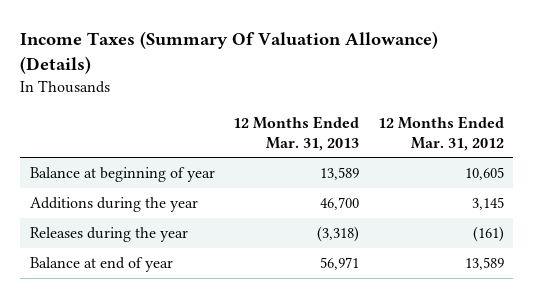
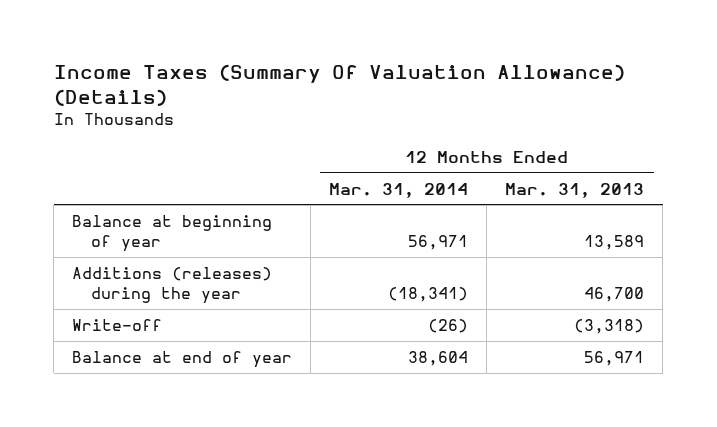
- | 12 Months Ended Mar. 31, 2013 | 12 Months Ended Mar. 31, 2012
+ | 12 Months Ended Mar. 31, 2014 | 12 Months Ended Mar. 31, 2013
- Additions during the year | 46,700 | 3,145
- Releases during the year | (3,318) | (161)
+ Additions (releases) during the year | (18,341) | 46,700
+ Write-off | (26) | (3,318)

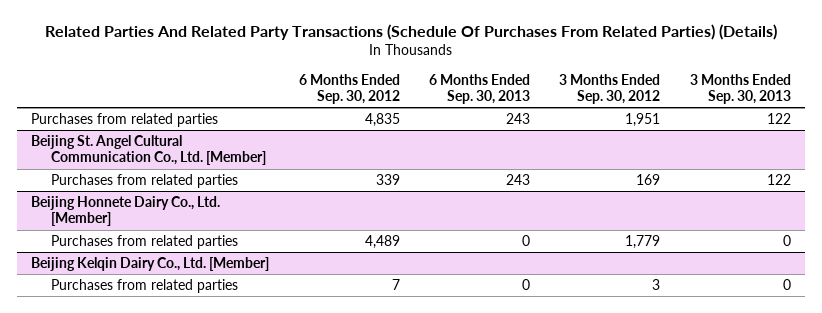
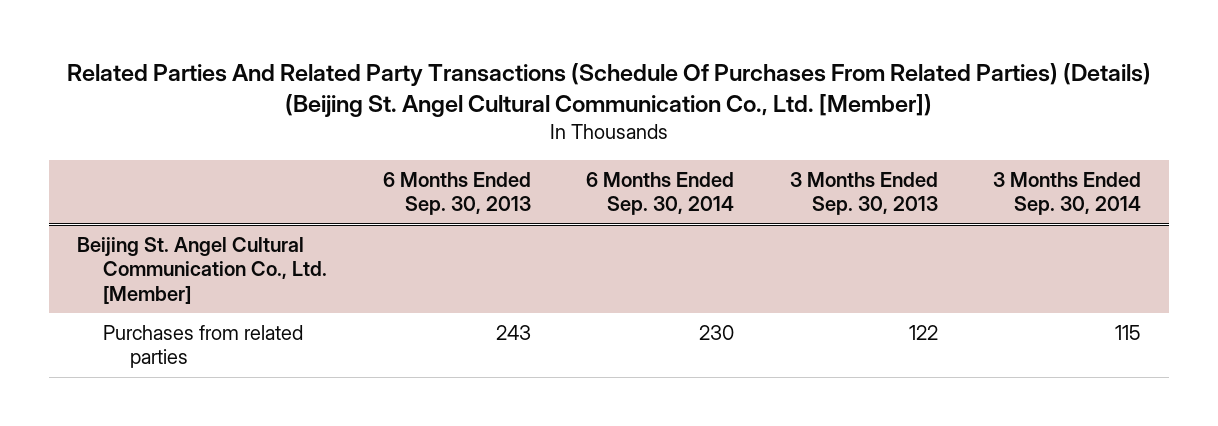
- Related Parties And Related Party Transactions (Schedule Of Purchases From Related Parties) (Details)
+ Related Parties And Related Party Transactions (Schedule Of Purchases From Related Parties) (Details) (Beijing St. Angel Cultural Communication Co., Ltd. [Member])
- | 6 Months Ended Sep. 30, 2012 | 6 Months Ended Sep. 30, 2013 | 3 Months Ended Sep. 30, 2012 | 3 Months Ended Sep. 30, 2013
+ | 6 Months Ended Sep. 30, 2013 | 6 Months Ended Sep. 30, 2014 | 3 Months Ended Sep. 30, 2013 | 3 Months Ended Sep. 30, 2014
- Purchases from related parties | 4,835 | 243 | 1,951 | 122
- Beijing Honnete Dairy Co., Ltd. [Member]
- Purchases from related parties | 4,489 | 0 | 1,779 | 0
- Beijing Kelqin Dairy Co., Ltd. [Member]
- Purchases from related parties | 7 | 0 | 3 | 0

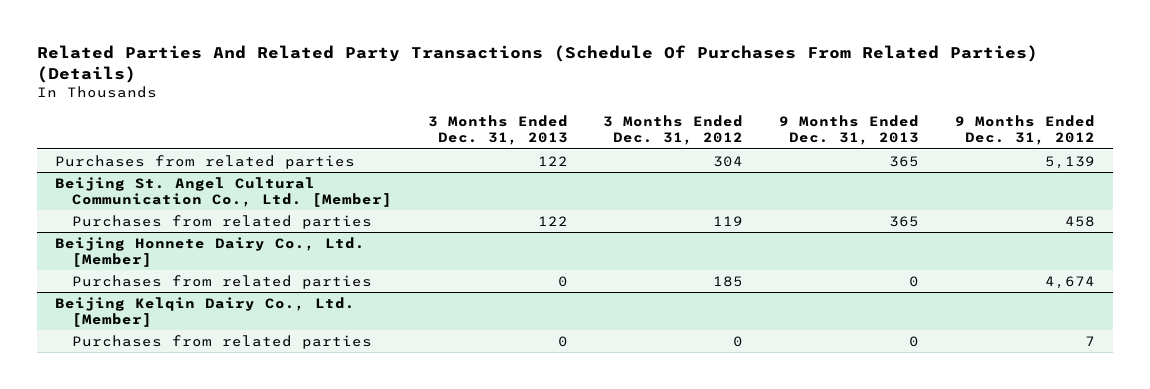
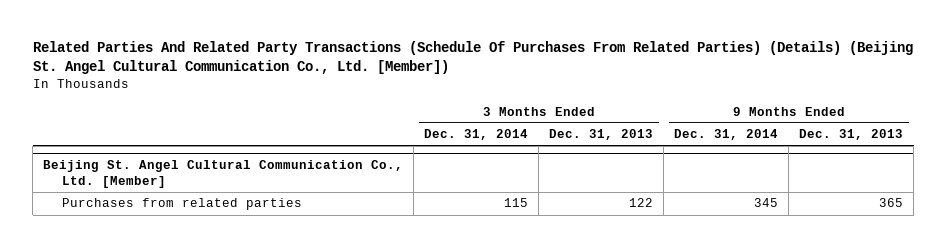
- Related Parties And Related Party Transactions (Schedule Of Purchases From Related Parties) (Details)
+ Related Parties And Related Party Transactions (Schedule Of Purchases From Related Parties) (Details) (Beijing St. Angel Cultural Communication Co., Ltd. [Member])
- | 3 Months Ended Dec. 31, 2013 | 3 Months Ended Dec. 31, 2012 | 9 Months Ended Dec. 31, 2013 | 9 Months Ended Dec. 31, 2012
+ | 3 Months Ended Dec. 31, 2014 | 3 Months Ended Dec. 31, 2013 | 9 Months Ended Dec. 31, 2014 | 9 Months Ended Dec. 31, 2013
- Purchases from related parties | 122 | 304 | 365 | 5,139
- Beijing Honnete Dairy Co., Ltd. [Member]
- Purchases from related parties | 0 | 185 | 0 | 4,674
- Beijing Kelqin Dairy Co., Ltd. [Member]
- Purchases from related parties | 0 | 0 | 0 | 7

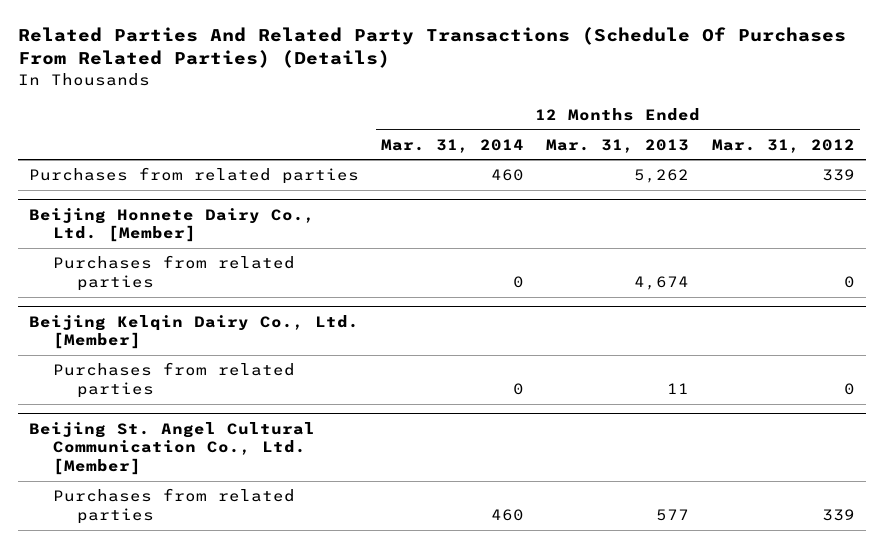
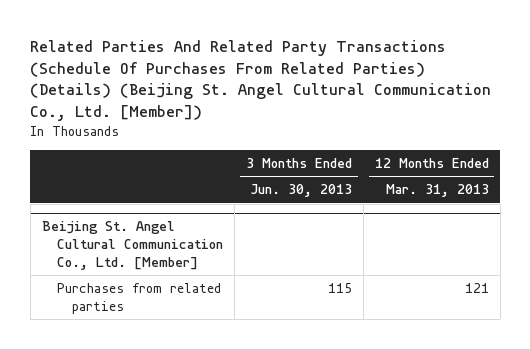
- Related Parties And Related Party Transactions (Schedule Of Purchases From Related Parties) (Details)
+ Related Parties And Related Party Transactions (Schedule Of Purchases From Related Parties) (Details) (Beijing St. Angel Cultural Communication Co., Ltd. [Member])
- | 12 Months Ended Mar. 31, 2014 | 12 Months Ended Mar. 31, 2013 | 12 Months Ended Mar. 31, 2012
+ | 3 Months Ended Jun. 30, 2013 | 12 Months Ended Mar. 31, 2013
- Purchases from related parties | 460 | 5,262 | 339
- Beijing Honnete Dairy Co., Ltd. [Member]
- Purchases from related parties | 0 | 4,674 | 0
- Beijing Kelqin Dairy Co., Ltd. [Member]
- Purchases from related parties | 0 | 11 | 0
@ Beijing St. Angel Cultural Communication Co., Ltd. [Member]
- Purchases from related parties | 460 | 577 | 339
+ Purchases from related parties | 115 | 121

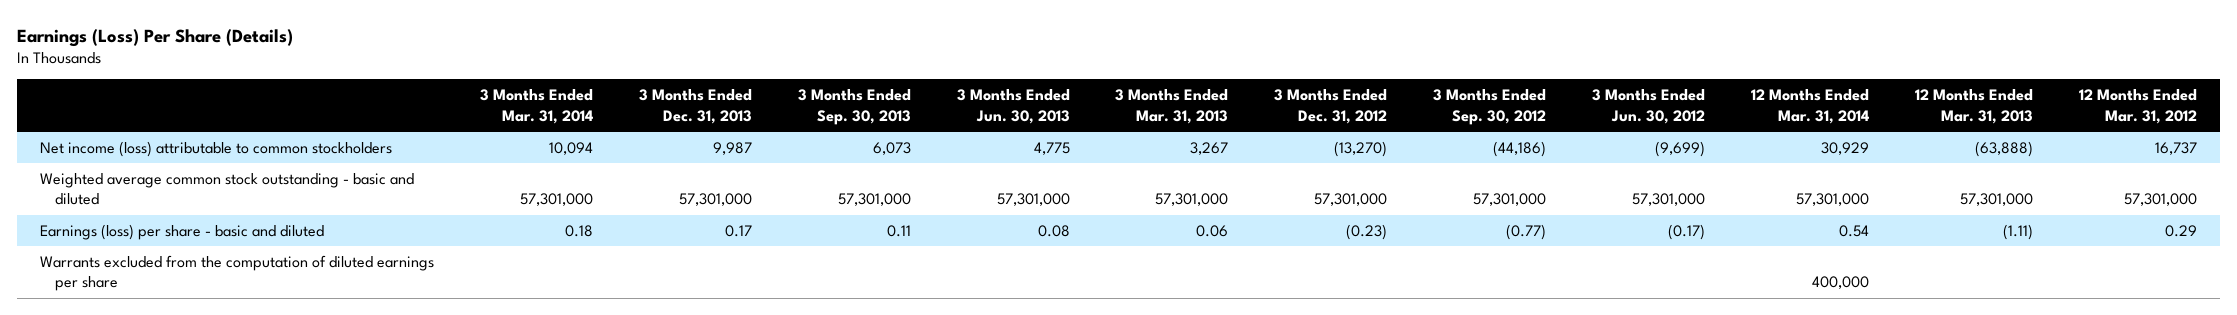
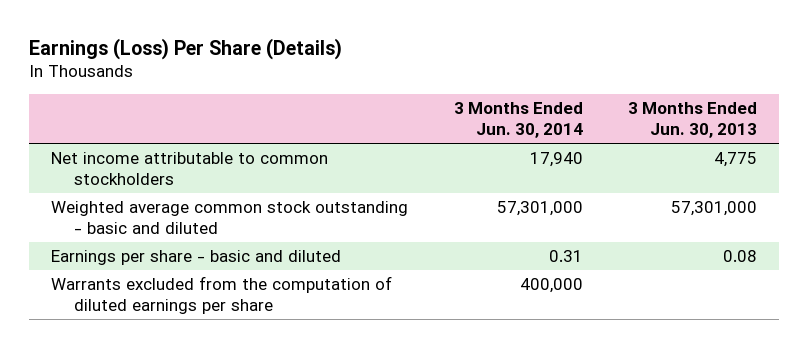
- | 3 Months Ended Mar. 31, 2014 | 3 Months Ended Dec. 31, 2013 | 3 Months Ended Sep. 30, 2013 | 3 Months Ended Jun. 30, 2013 | 3 Months Ended Mar. 31, 2013 | 3 Months Ended Dec. 31, 2012 | 3 Months Ended Sep. 30, 2012 | 3 Months Ended Jun. 30, 2012 | 12 Months Ended Mar. 31, 2014 | 12 Months Ended Mar. 31, 2013 | 12 Months Ended Mar. 31, 2012
+ | 3 Months Ended Jun. 30, 2014 | 3 Months Ended Jun. 30, 2013
- Net income (loss) attributable to common stockholders | 10,094 | 9,987 | 6,073 | 4,775 | 3,267 | (13,270) | (44,186) | (9,699) | 30,929 | (63,888) | 16,737
+ Net income attributable to common stockholders | 17,940 | 4,775
- Earnings (loss) per share - basic and diluted | 0.18 | 0.17 | 0.11 | 0.08 | 0.06 | (0.23) | (0.77) | (0.17) | 0.54 | (1.11) | 0.29
+ Earnings per share - basic and diluted | 0.31 | 0.08

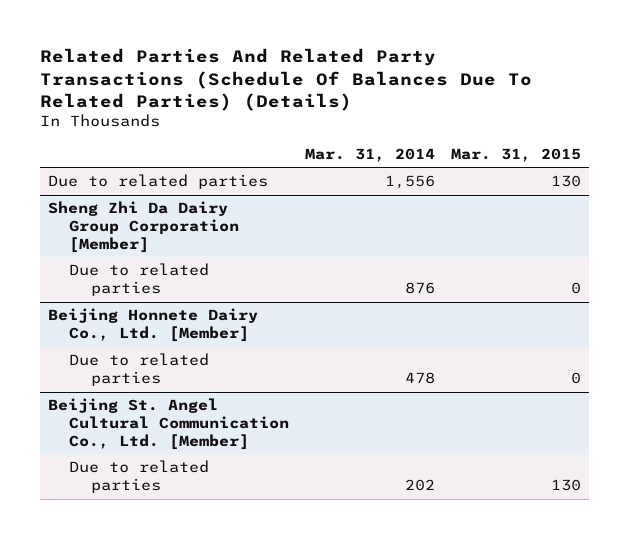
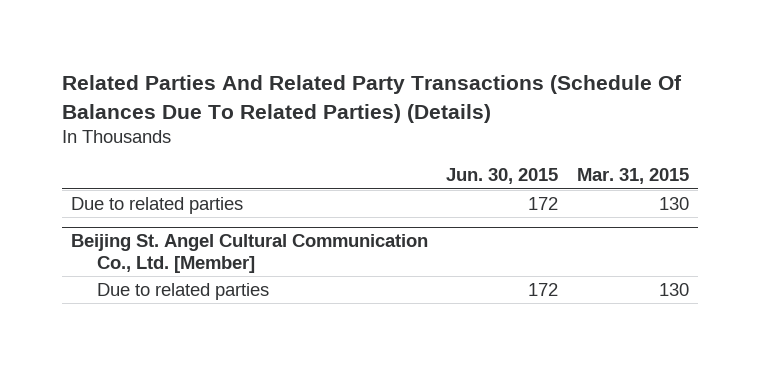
- | Mar. 31, 2014 | Mar. 31, 2015
+ | Jun. 30, 2015 | Mar. 31, 2015
- Sheng Zhi Da Dairy Group Corporation [Member]
- Due to related parties | 876 | 0
- Beijing Honnete Dairy Co., Ltd. [Member]
- Due to related parties | 478 | 0

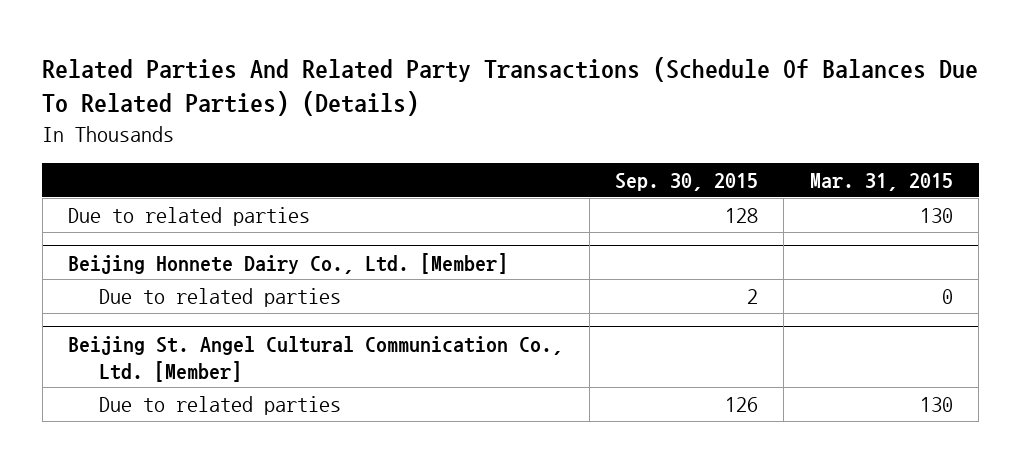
- | Jun. 30, 2015 | Mar. 31, 2015
+ | Sep. 30, 2015 | Mar. 31, 2015
+ Beijing Honnete Dairy Co., Ltd. [Member]
+ Due to related parties | 2 | 0

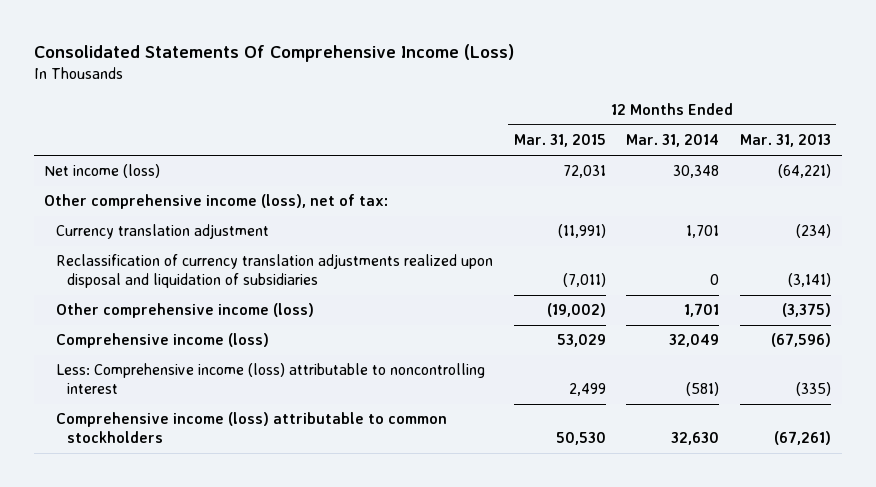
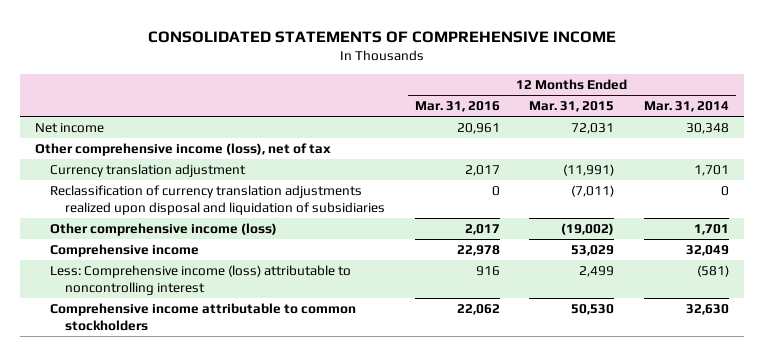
- Consolidated Statements Of Comprehensive Income (Loss)
+ CONSOLIDATED STATEMENTS OF COMPREHENSIVE INCOME
- | 12 Months Ended Mar. 31, 2015 | 12 Months Ended Mar. 31, 2014 | 12 Months Ended Mar. 31, 2013
+ | 12 Months Ended Mar. 31, 2016 | 12 Months Ended Mar. 31, 2015 | 12 Months Ended Mar. 31, 2014
- Net income (loss) | 72,031 | 30,348 | (64,221)
- Other comprehensive income (loss), net of tax:
+ Net income | 20,961 | 72,031 | 30,348
+ Other comprehensive income (loss), net of tax
- Comprehensive income (loss) | 53,029 | 32,049 | (67,596)
+ Comprehensive income | 22,978 | 53,029 | 32,049
- Comprehensive income (loss) attributable to common stockholders | 50,530 | 32,630 | (67,261)
+ Comprehensive income attributable to common stockholders | 22,062 | 50,530 | 32,630

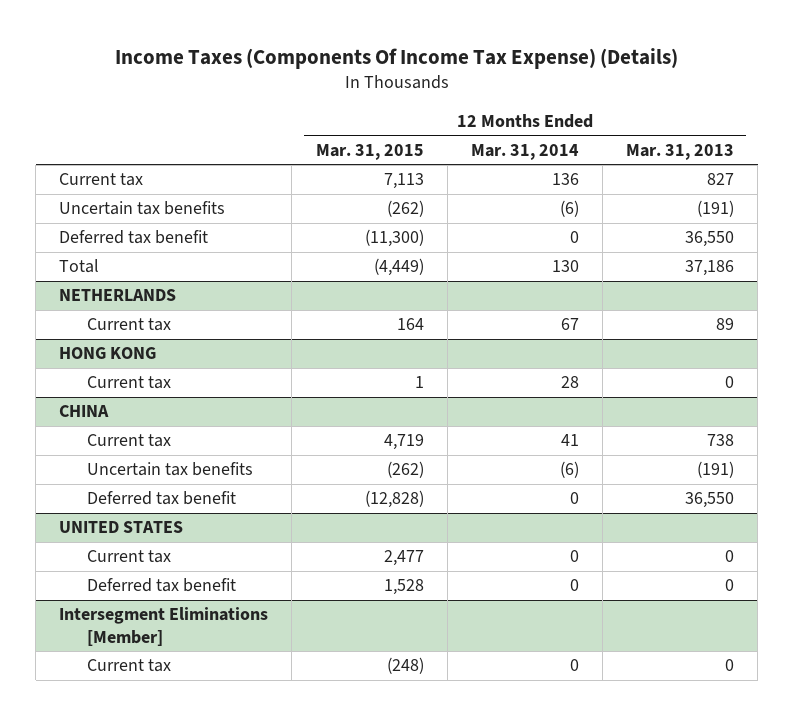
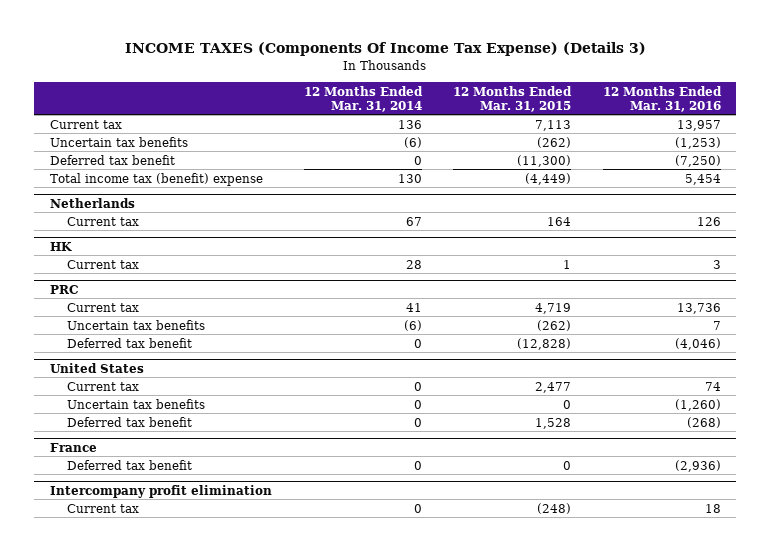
- Income Taxes (Components Of Income Tax Expense) (Details)
+ INCOME TAXES (Components Of Income Tax Expense) (Details 3)
- | 12 Months Ended Mar. 31, 2015 | 12 Months Ended Mar. 31, 2014 | 12 Months Ended Mar. 31, 2013
+ | 12 Months Ended Mar. 31, 2014 | 12 Months Ended Mar. 31, 2015 | 12 Months Ended Mar. 31, 2016
- Total | (4,449) | 130 | 37,186
- NETHERLANDS
+ Total income tax (benefit) expense | 130 | (4,449) | 5,454
+ Netherlands
- HONG KONG
+ HK
- CHINA
+ PRC
- UNITED STATES
+ United States
+ Uncertain tax benefits | 0 | 0 | (1,260)
- Intersegment Eliminations [Member]
+ France
+ Deferred tax benefit | 0 | 0 | (2,936)
+ Intercompany profit elimination

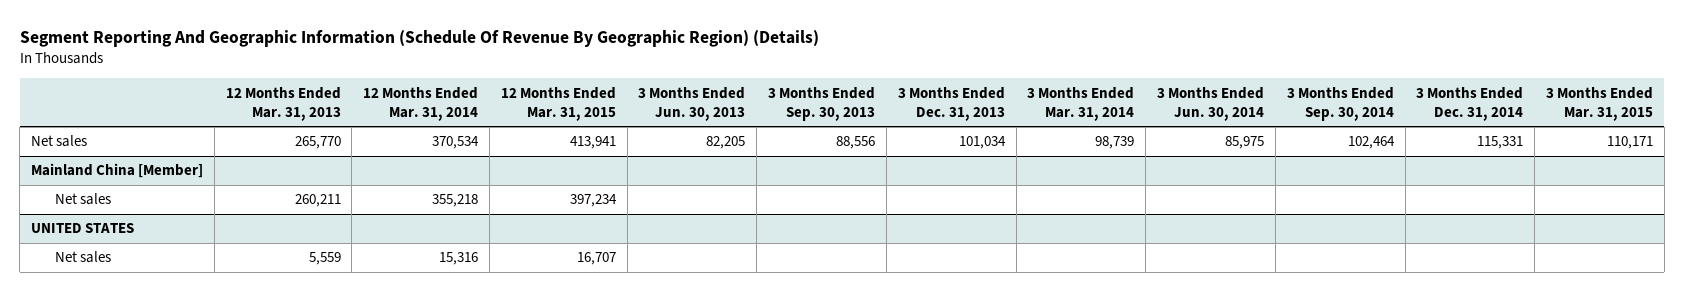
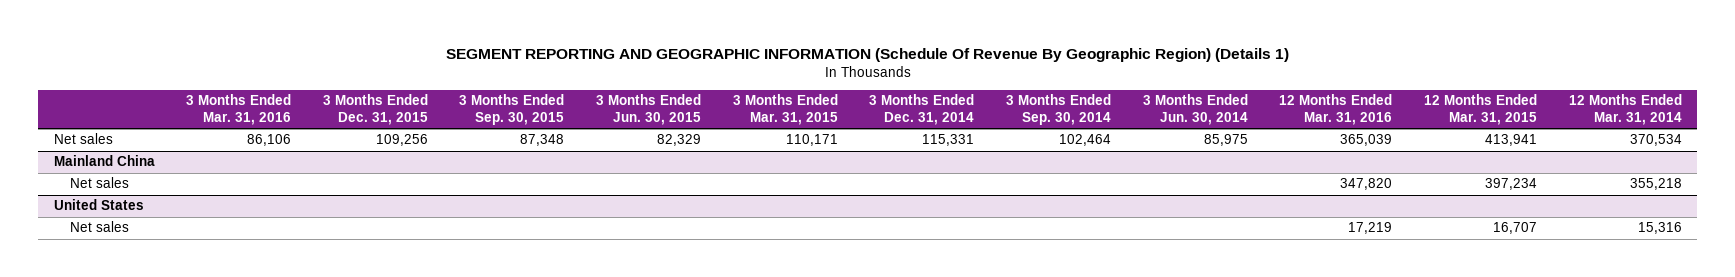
- Segment Reporting And Geographic Information (Schedule Of Revenue By Geographic Region) (Details)
+ SEGMENT REPORTING AND GEOGRAPHIC INFORMATION (Schedule Of Revenue By Geographic Region) (Details 1)
- | 12 Months Ended Mar. 31, 2013 | 12 Months Ended Mar. 31, 2014 | 12 Months Ended Mar. 31, 2015 | 3 Months Ended Jun. 30, 2013 | 3 Months Ended Sep. 30, 2013 | 3 Months Ended Dec. 31, 2013 | 3 Months Ended Mar. 31, 2014 | 3 Months Ended Jun. 30, 2014 | 3 Months Ended Sep. 30, 2014 | 3 Months Ended Dec. 31, 2014 | 3 Months Ended Mar. 31, 2015
+ | 3 Months Ended Mar. 31, 2016 | 3 Months Ended Dec. 31, 2015 | 3 Months Ended Sep. 30, 2015 | 3 Months Ended Jun. 30, 2015 | 3 Months Ended Mar. 31, 2015 | 3 Months Ended Dec. 31, 2014 | 3 Months Ended Sep. 30, 2014 | 3 Months Ended Jun. 30, 2014 | 12 Months Ended Mar. 31, 2016 | 12 Months Ended Mar. 31, 2015 | 12 Months Ended Mar. 31, 2014
- Mainland China [Member]
+ Mainland China
- UNITED STATES
+ United States

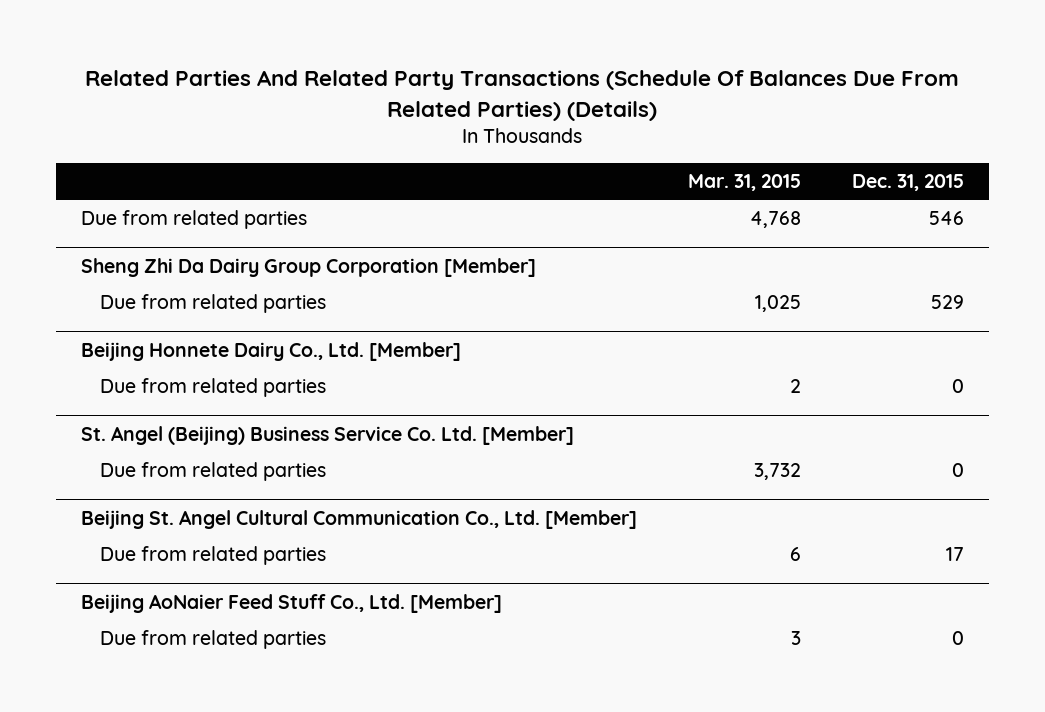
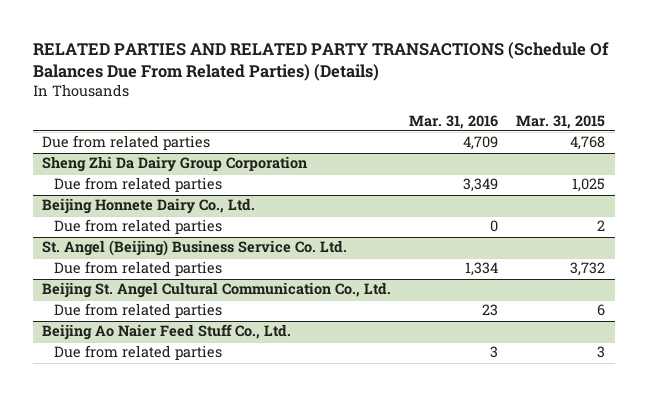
- Related Parties And Related Party Transactions (Schedule Of Balances Due From Related Parties) (Details)
+ RELATED PARTIES AND RELATED PARTY TRANSACTIONS (Schedule Of Balances Due From Related Parties) (Details)
- | Mar. 31, 2015 | Dec. 31, 2015
+ | Mar. 31, 2016 | Mar. 31, 2015
- Sheng Zhi Da Dairy Group Corporation [Member]
+ Sheng Zhi Da Dairy Group Corporation
- Beijing Honnete Dairy Co., Ltd. [Member]
+ Beijing Honnete Dairy Co., Ltd.
- St. Angel (Beijing) Business Service Co. Ltd. [Member]
+ St. Angel (Beijing) Business Service Co. Ltd.
- Beijing St. Angel Cultural Communication Co., Ltd. [Member]
+ Beijing St. Angel Cultural Communication Co., Ltd.
- Beijing AoNaier Feed Stuff Co., Ltd. [Member]
+ Beijing Ao Naier Feed Stuff Co., Ltd.

